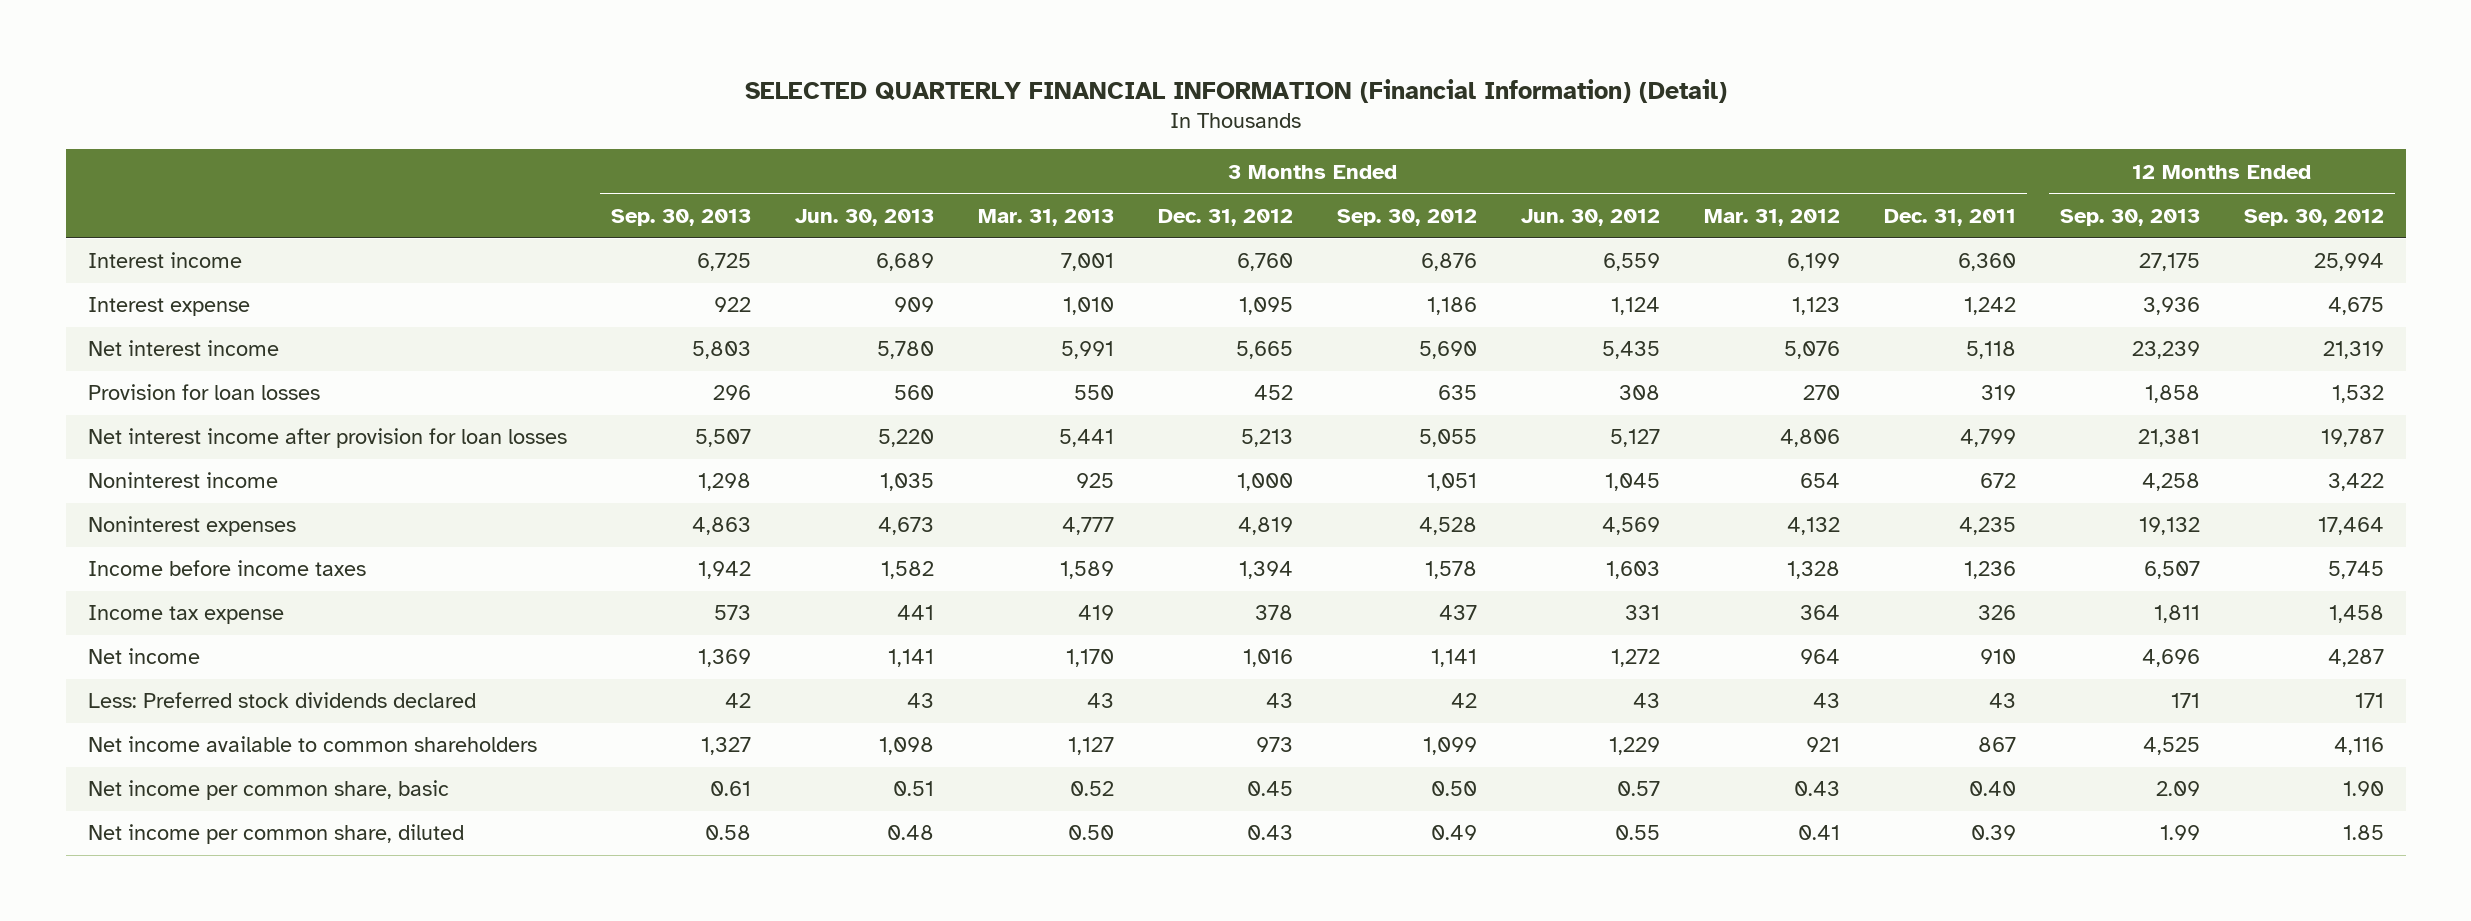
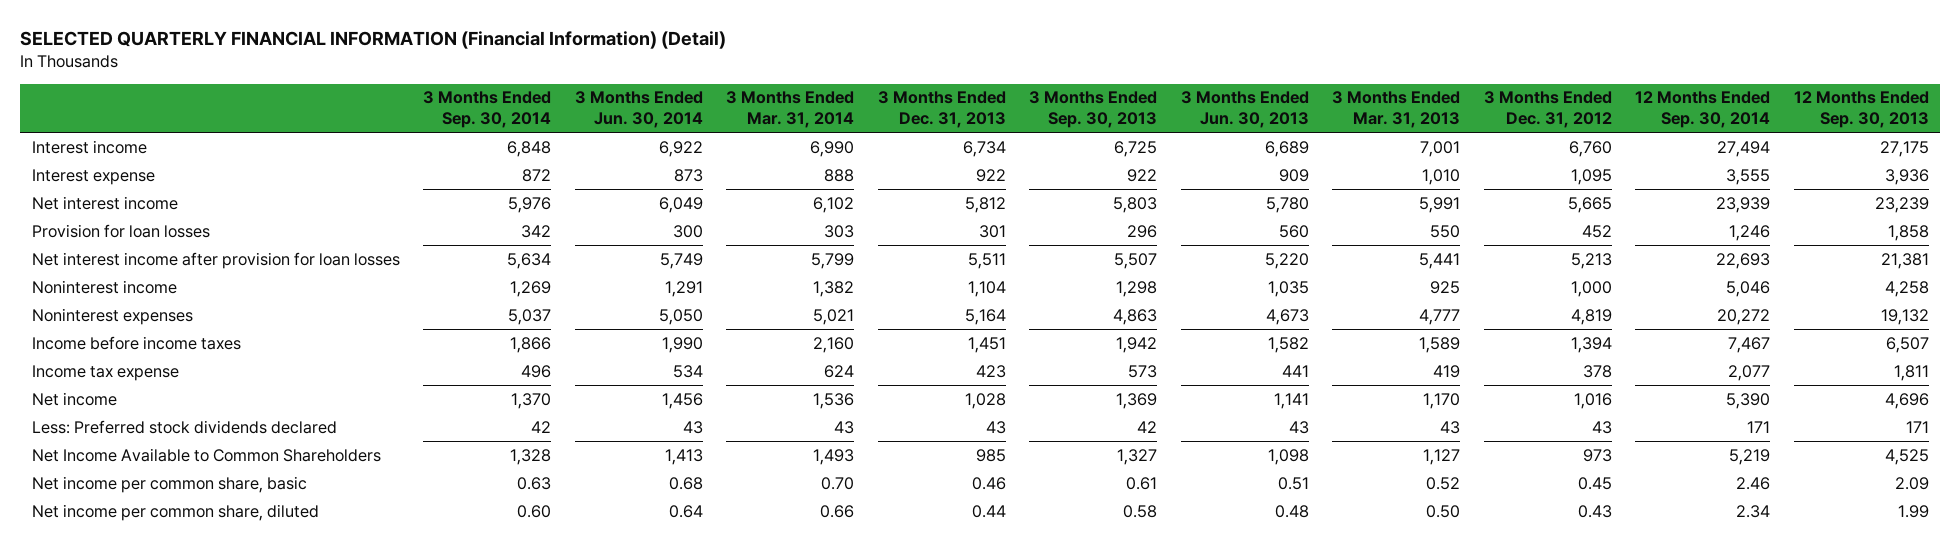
- | 3 Months Ended Sep. 30, 2013 | 3 Months Ended Jun. 30, 2013 | 3 Months Ended Mar. 31, 2013 | 3 Months Ended Dec. 31, 2012 | 3 Months Ended Sep. 30, 2012 | 3 Months Ended Jun. 30, 2012 | 3 Months Ended Mar. 31, 2012 | 3 Months Ended Dec. 31, 2011 | 12 Months Ended Sep. 30, 2013 | 12 Months Ended Sep. 30, 2012
+ | 3 Months Ended Sep. 30, 2014 | 3 Months Ended Jun. 30, 2014 | 3 Months Ended Mar. 31, 2014 | 3 Months Ended Dec. 31, 2013 | 3 Months Ended Sep. 30, 2013 | 3 Months Ended Jun. 30, 2013 | 3 Months Ended Mar. 31, 2013 | 3 Months Ended Dec. 31, 2012 | 12 Months Ended Sep. 30, 2014 | 12 Months Ended Sep. 30, 2013
- Net income available to common shareholders | 1,327 | 1,098 | 1,127 | 973 | 1,099 | 1,229 | 921 | 867 | 4,525 | 4,116
+ Net Income Available to Common Shareholders | 1,328 | 1,413 | 1,493 | 985 | 1,327 | 1,098 | 1,127 | 973 | 5,219 | 4,525

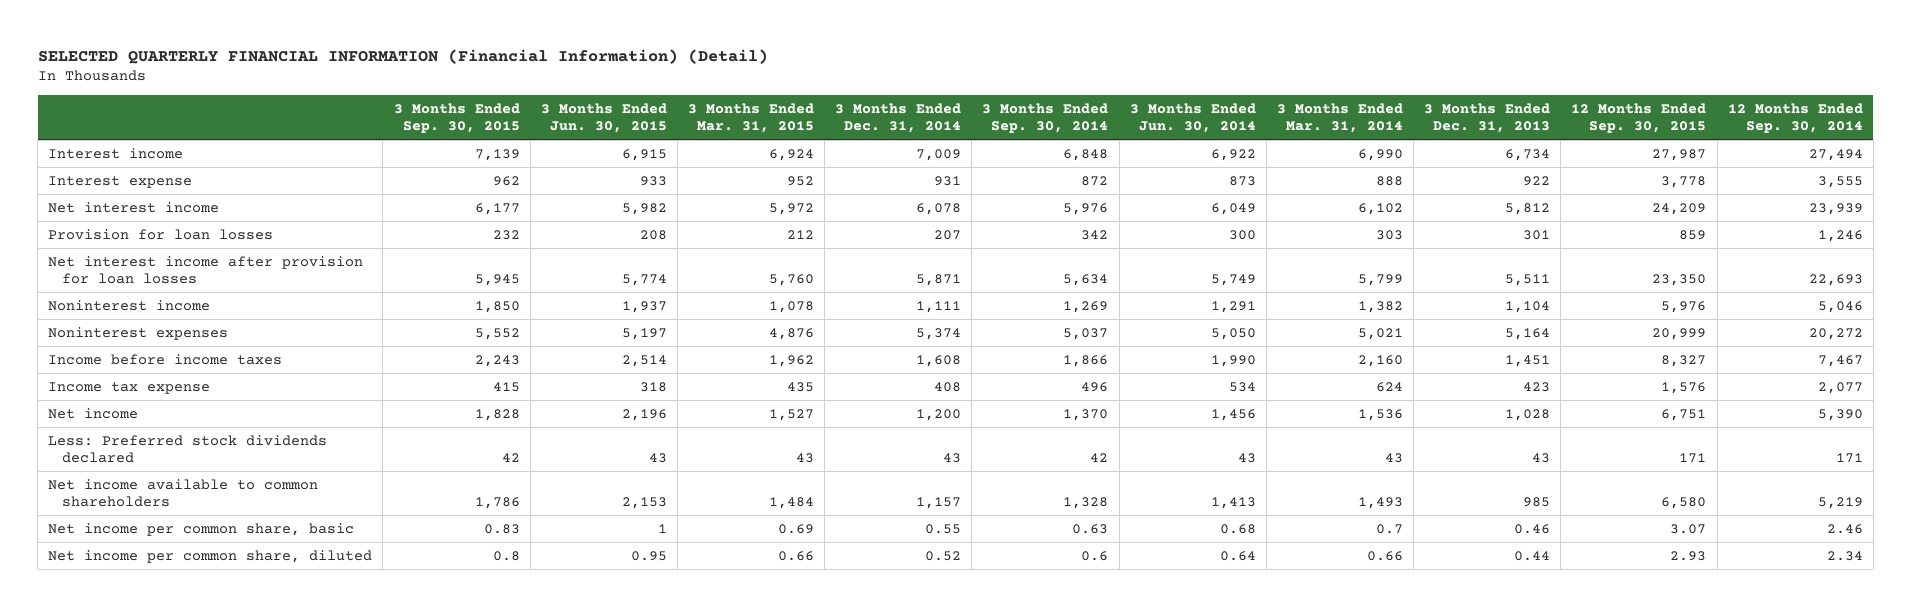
- | 3 Months Ended Sep. 30, 2014 | 3 Months Ended Jun. 30, 2014 | 3 Months Ended Mar. 31, 2014 | 3 Months Ended Dec. 31, 2013 | 3 Months Ended Sep. 30, 2013 | 3 Months Ended Jun. 30, 2013 | 3 Months Ended Mar. 31, 2013 | 3 Months Ended Dec. 31, 2012 | 12 Months Ended Sep. 30, 2014 | 12 Months Ended Sep. 30, 2013
+ | 3 Months Ended Sep. 30, 2015 | 3 Months Ended Jun. 30, 2015 | 3 Months Ended Mar. 31, 2015 | 3 Months Ended Dec. 31, 2014 | 3 Months Ended Sep. 30, 2014 | 3 Months Ended Jun. 30, 2014 | 3 Months Ended Mar. 31, 2014 | 3 Months Ended Dec. 31, 2013 | 12 Months Ended Sep. 30, 2015 | 12 Months Ended Sep. 30, 2014
- Net Income Available to Common Shareholders | 1,328 | 1,413 | 1,493 | 985 | 1,327 | 1,098 | 1,127 | 973 | 5,219 | 4,525
- Net income per common share, basic | 0.63 | 0.68 | 0.70 | 0.46 | 0.61 | 0.51 | 0.52 | 0.45 | 2.46 | 2.09
- Net income per common share, diluted | 0.60 | 0.64 | 0.66 | 0.44 | 0.58 | 0.48 | 0.50 | 0.43 | 2.34 | 1.99
+ Net income available to common shareholders | 1,786 | 2,153 | 1,484 | 1,157 | 1,328 | 1,413 | 1,493 | 985 | 6,580 | 5,219
+ Net income per common share, basic | 0.83 | 1 | 0.69 | 0.55 | 0.63 | 0.68 | 0.7 | 0.46 | 3.07 | 2.46
+ Net income per common share, diluted | 0.8 | 0.95 | 0.66 | 0.52 | 0.6 | 0.64 | 0.66 | 0.44 | 2.93 | 2.34

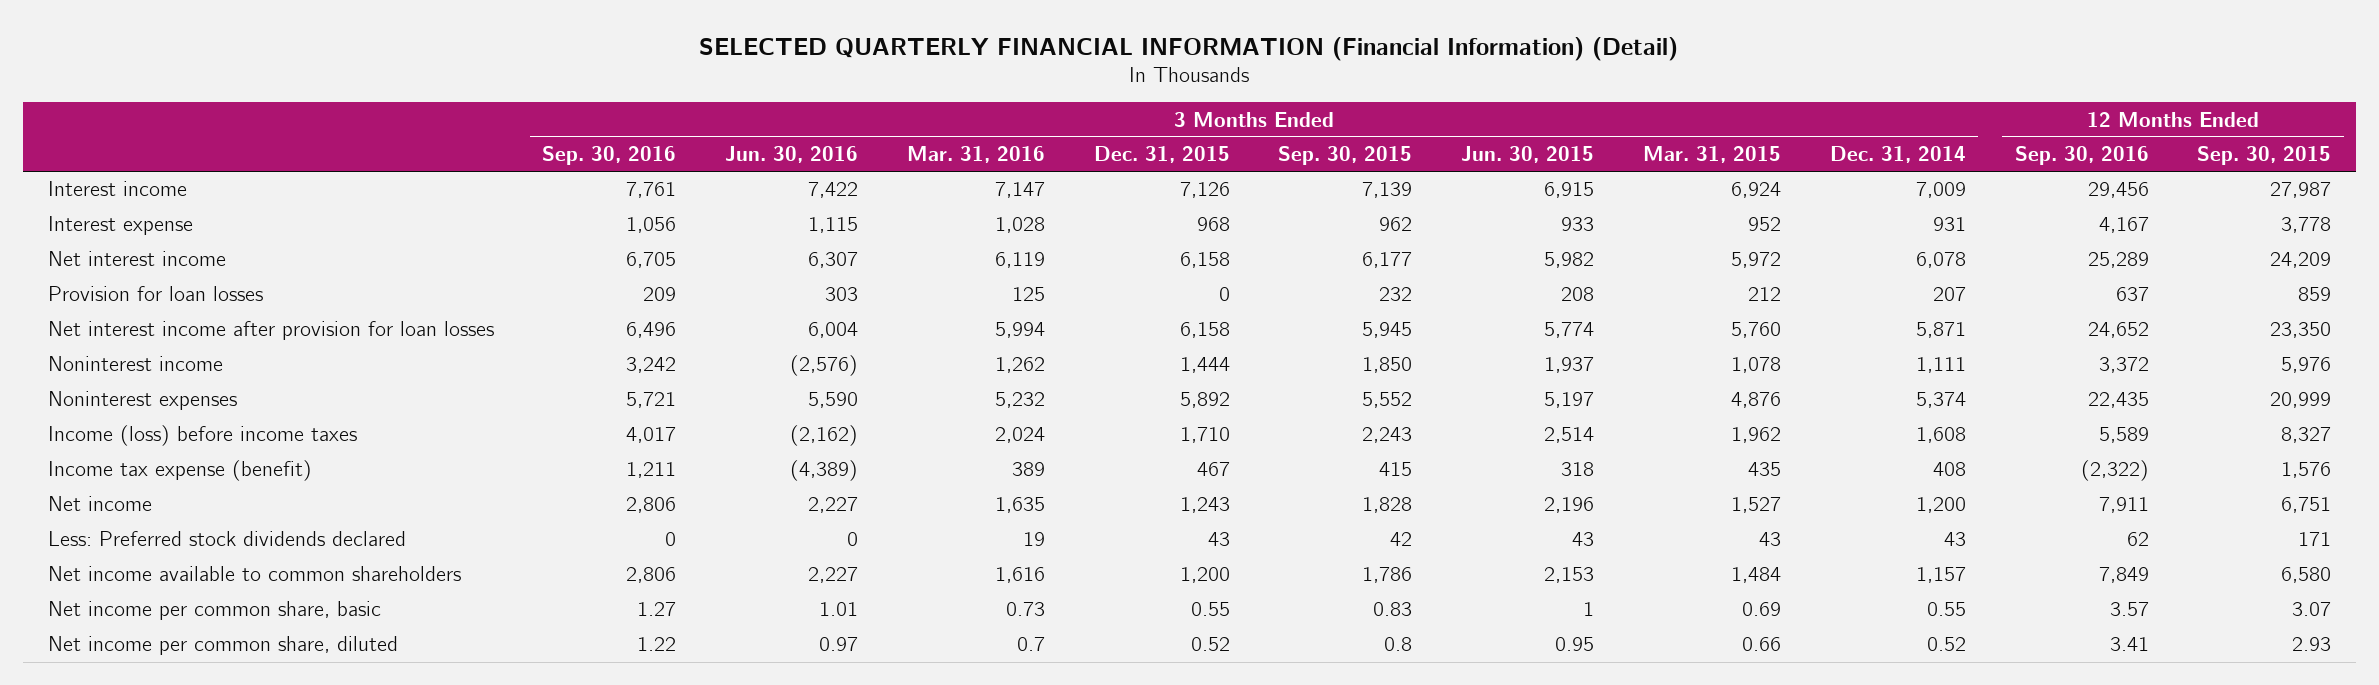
- | 3 Months Ended Sep. 30, 2015 | 3 Months Ended Jun. 30, 2015 | 3 Months Ended Mar. 31, 2015 | 3 Months Ended Dec. 31, 2014 | 3 Months Ended Sep. 30, 2014 | 3 Months Ended Jun. 30, 2014 | 3 Months Ended Mar. 31, 2014 | 3 Months Ended Dec. 31, 2013 | 12 Months Ended Sep. 30, 2015 | 12 Months Ended Sep. 30, 2014
+ | 3 Months Ended Sep. 30, 2016 | 3 Months Ended Jun. 30, 2016 | 3 Months Ended Mar. 31, 2016 | 3 Months Ended Dec. 31, 2015 | 3 Months Ended Sep. 30, 2015 | 3 Months Ended Jun. 30, 2015 | 3 Months Ended Mar. 31, 2015 | 3 Months Ended Dec. 31, 2014 | 12 Months Ended Sep. 30, 2016 | 12 Months Ended Sep. 30, 2015
- Income before income taxes | 2,243 | 2,514 | 1,962 | 1,608 | 1,866 | 1,990 | 2,160 | 1,451 | 8,327 | 7,467
- Income tax expense | 415 | 318 | 435 | 408 | 496 | 534 | 624 | 423 | 1,576 | 2,077
+ Income (loss) before income taxes | 4,017 | (2,162) | 2,024 | 1,710 | 2,243 | 2,514 | 1,962 | 1,608 | 5,589 | 8,327
+ Income tax expense (benefit) | 1,211 | (4,389) | 389 | 467 | 415 | 318 | 435 | 408 | (2,322) | 1,576

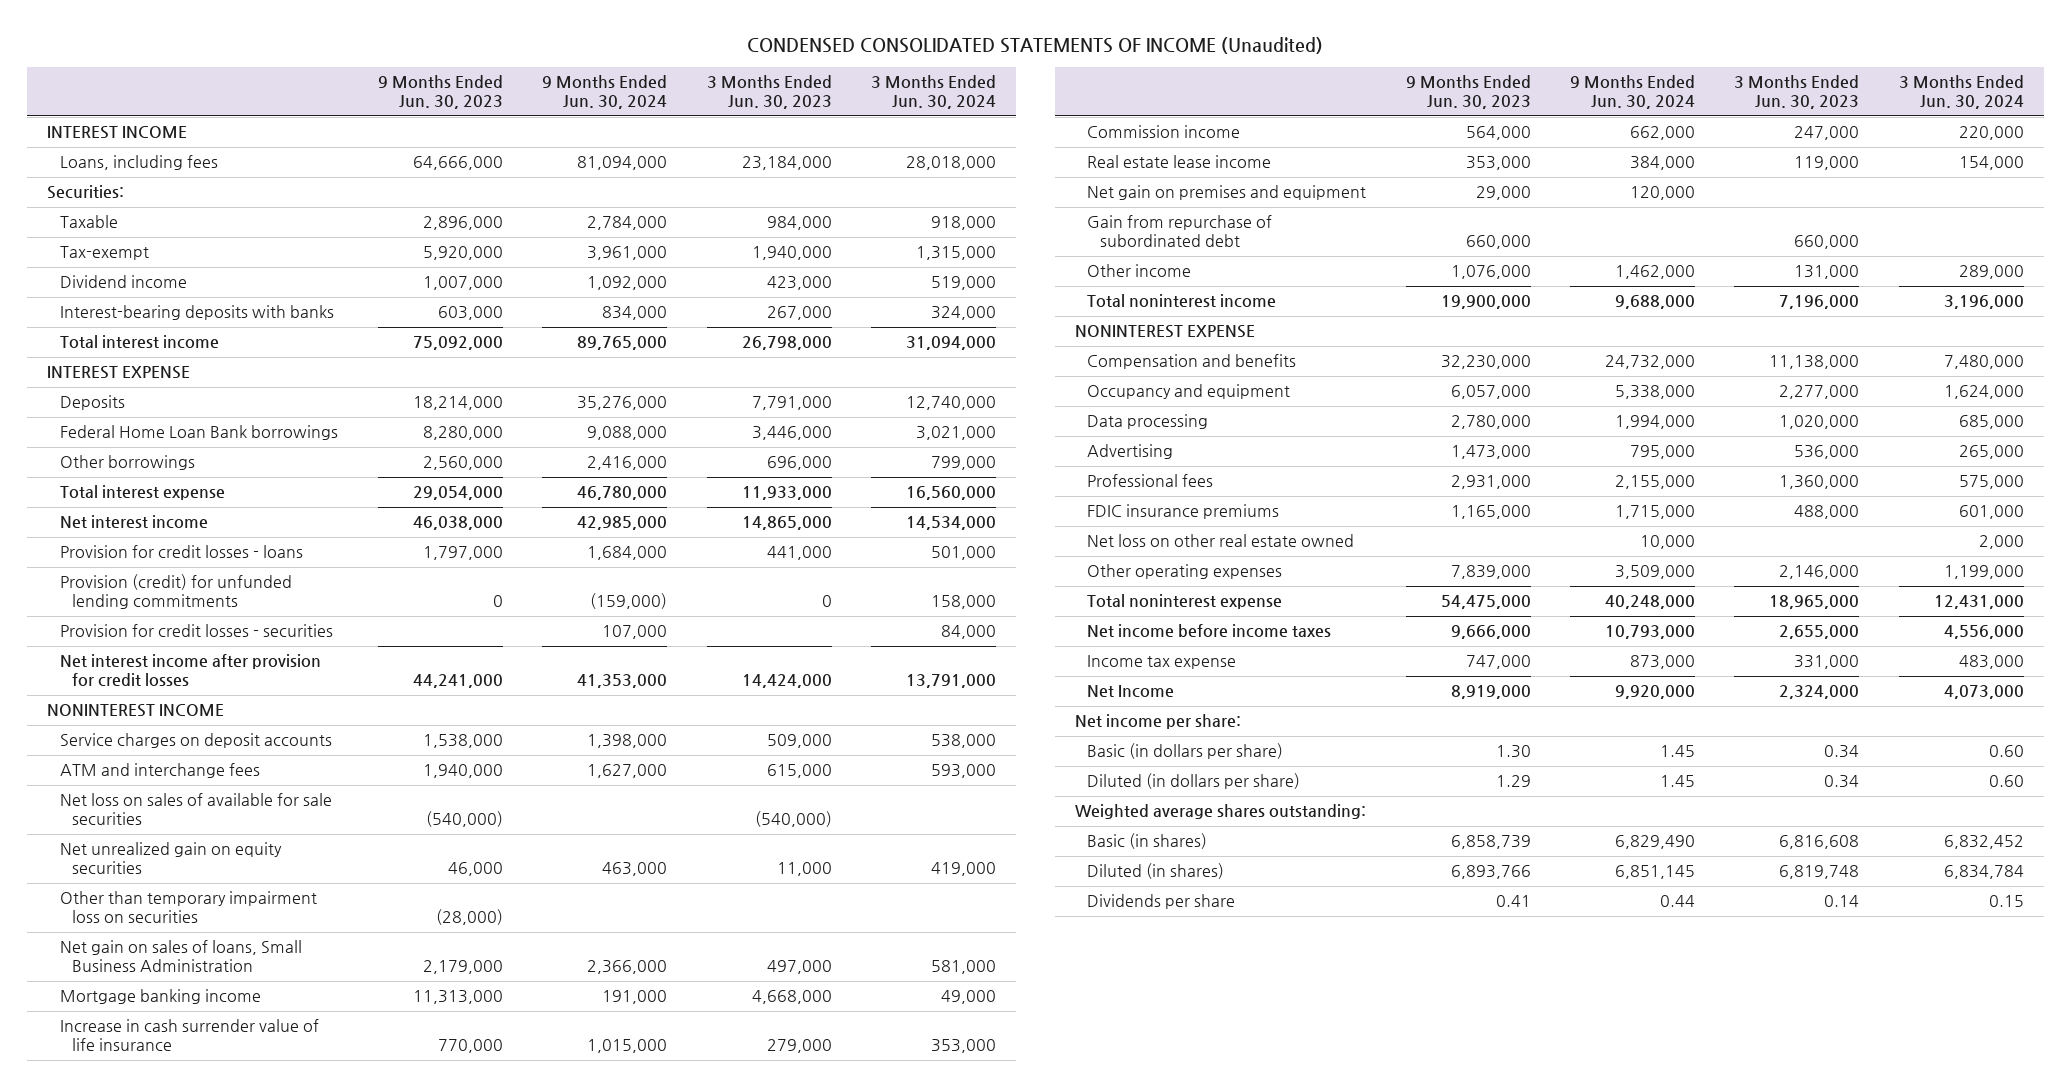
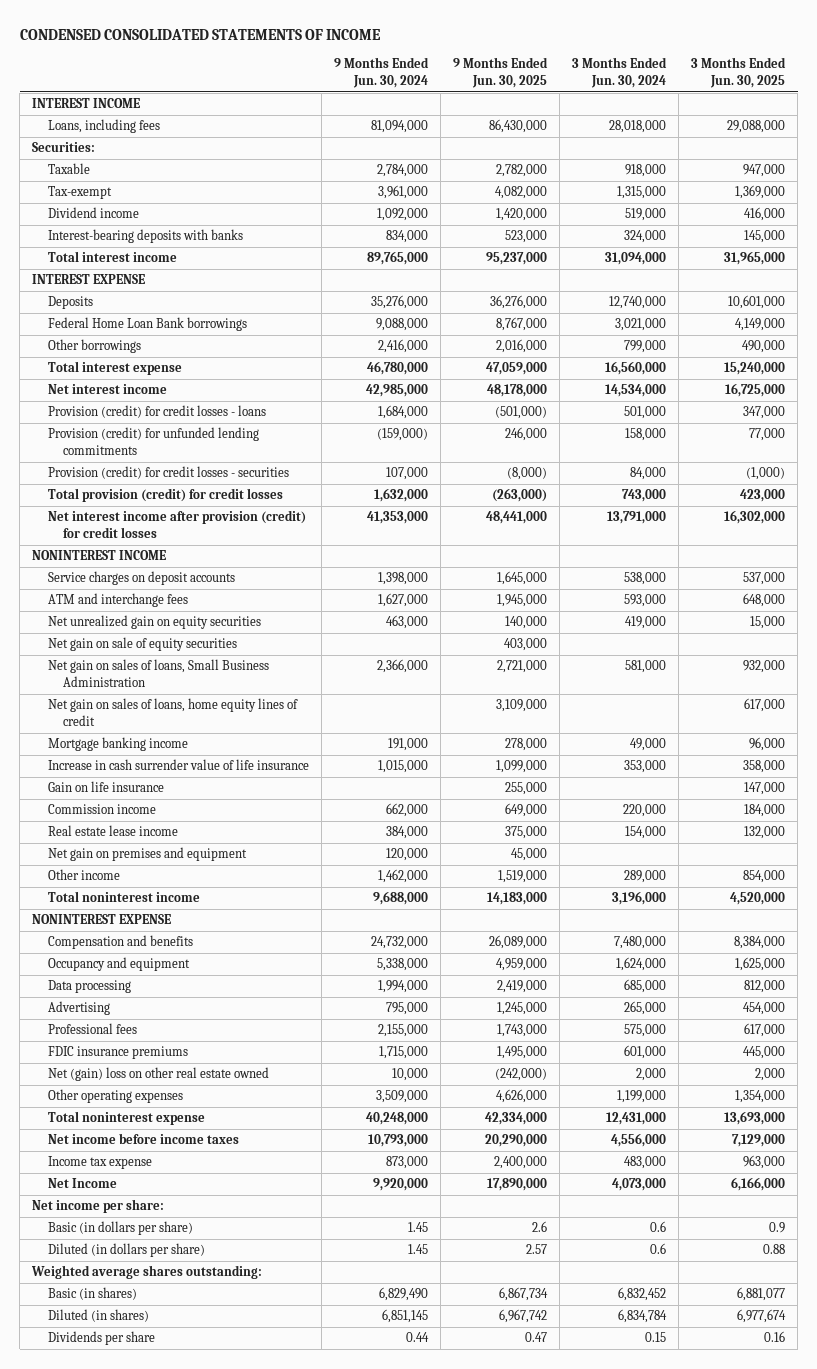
- CONDENSED CONSOLIDATED STATEMENTS OF INCOME (Unaudited)
+ CONDENSED CONSOLIDATED STATEMENTS OF INCOME
- | 9 Months Ended Jun. 30, 2023 | 9 Months Ended Jun. 30, 2024 | 3 Months Ended Jun. 30, 2023 | 3 Months Ended Jun. 30, 2024
+ | 9 Months Ended Jun. 30, 2024 | 9 Months Ended Jun. 30, 2025 | 3 Months Ended Jun. 30, 2024 | 3 Months Ended Jun. 30, 2025
- Provision for credit losses - loans | 1,797,000 | 1,684,000 | 441,000 | 501,000
+ Provision (credit) for credit losses - loans | 1,684,000 | (501,000) | 501,000 | 347,000
- Provision for credit losses - securities | | 107,000 | | 84,000
- Net interest income after provision for credit losses | 44,241,000 | 41,353,000 | 14,424,000 | 13,791,000
+ Provision (credit) for credit losses - securities | 107,000 | (8,000) | 84,000 | (1,000)
+ Total provision (credit) for credit losses | 1,632,000 | (263,000) | 743,000 | 423,000
+ Net interest income after provision (credit) for credit losses | 41,353,000 | 48,441,000 | 13,791,000 | 16,302,000
- Net loss on sales of available for sale securities | (540,000) | | (540,000) |
- Other than temporary impairment loss on securities | (28,000) | | |
+ Net gain on sale of equity securities | | 403,000 | |
+ Net gain on sales of loans, home equity lines of credit | | 3,109,000 | | 617,000
+ Gain on life insurance | | 255,000 | | 147,000
- Gain from repurchase of subordinated debt | 660,000 | | 660,000 |
- Net loss on other real estate owned | | 10,000 | | 2,000
+ Net (gain) loss on other real estate owned | 10,000 | (242,000) | 2,000 | 2,000
- Basic (in dollars per share) | 1.30 | 1.45 | 0.34 | 0.60
- Diluted (in dollars per share) | 1.29 | 1.45 | 0.34 | 0.60
+ Basic (in dollars per share) | 1.45 | 2.6 | 0.6 | 0.9
+ Diluted (in dollars per share) | 1.45 | 2.57 | 0.6 | 0.88

